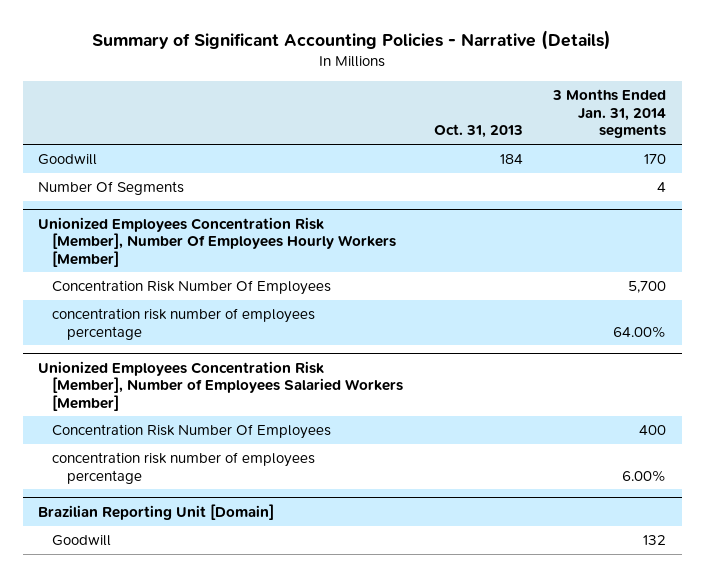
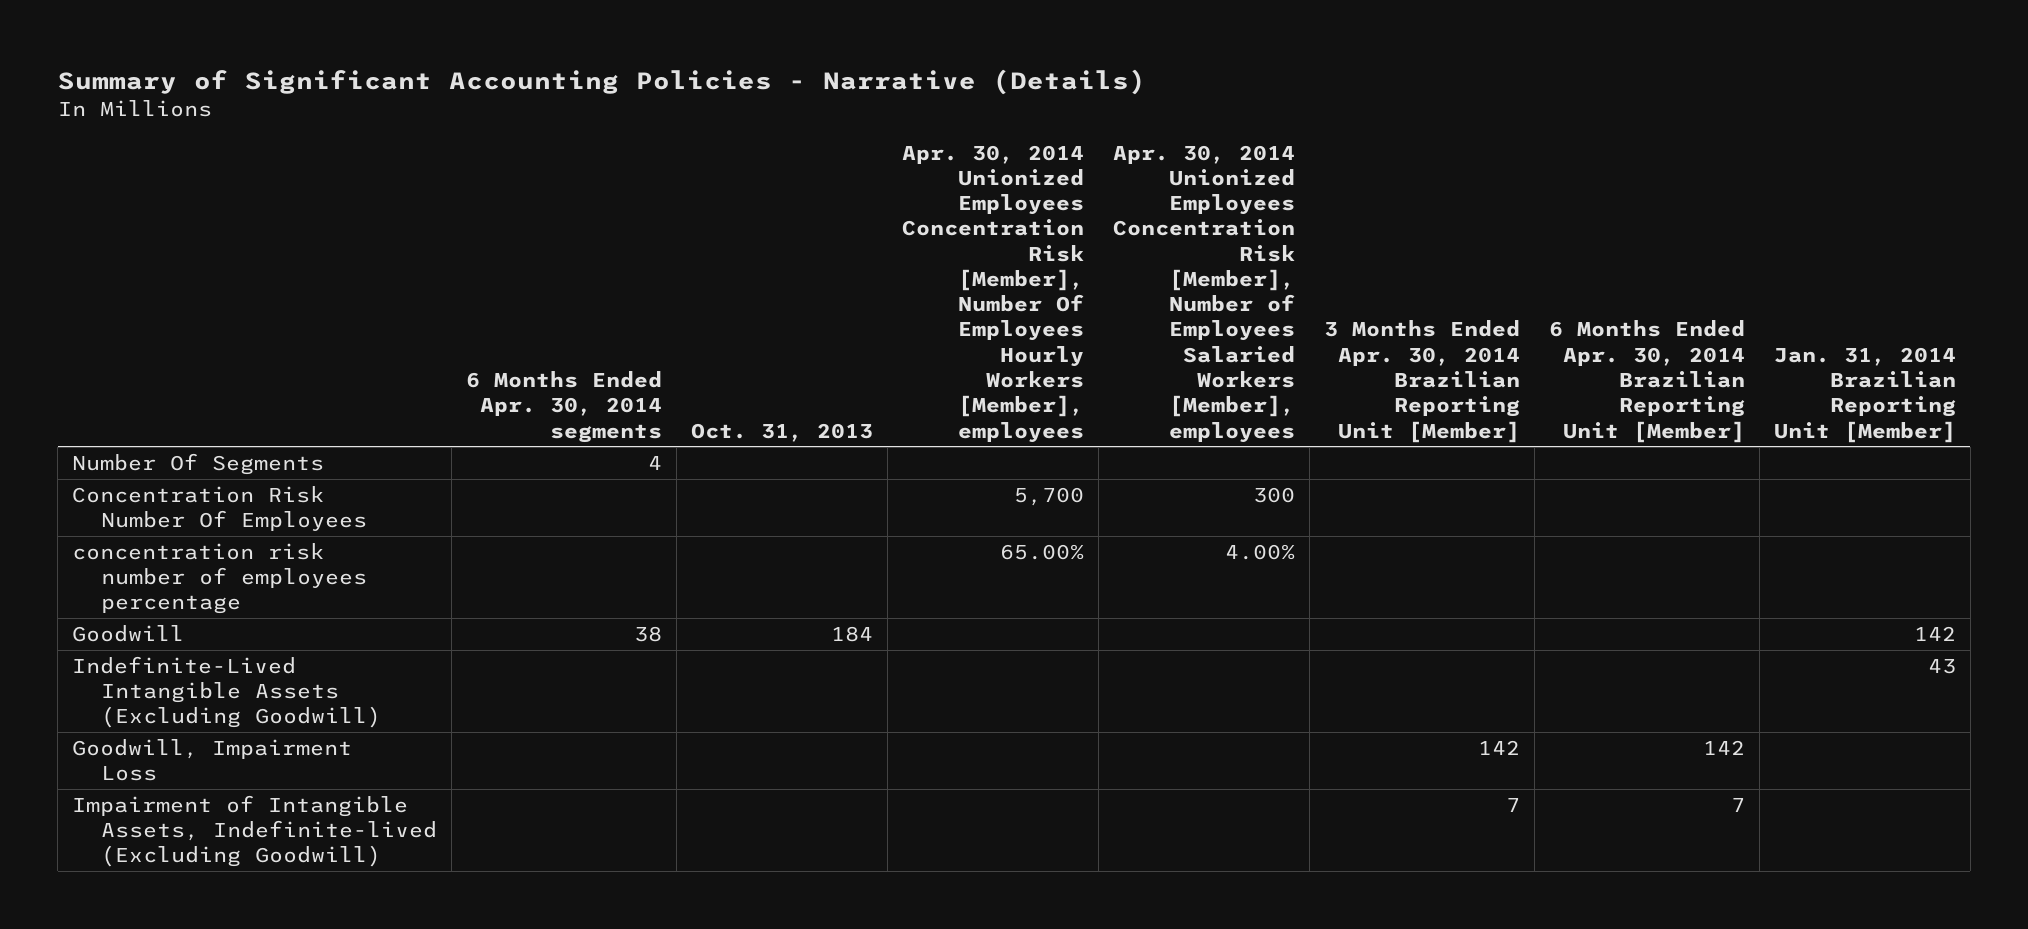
- | Oct. 31, 2013 | 3 Months Ended Jan. 31, 2014 segments
+ | 6 Months Ended Apr. 30, 2014 segments | Oct. 31, 2013 | Apr. 30, 2014 Unionized Employees Concentration Risk [Member], Number Of Employees Hourly Workers [Member], employees | Apr. 30, 2014 Unionized Employees Concentration Risk [Member], Number of Employees Salaried Workers [Member], employees | 3 Months Ended Apr. 30, 2014 Brazilian Reporting Unit [Member] | 6 Months Ended Apr. 30, 2014 Brazilian Reporting Unit [Member] | Jan. 31, 2014 Brazilian Reporting Unit [Member]
- Unionized Employees Concentration Risk [Member], Number Of Employees Hourly Workers [Member]
- Concentration Risk Number Of Employees | | 5,700
- concentration risk number of employees percentage | | 64.00%
- Unionized Employees Concentration Risk [Member], Number of Employees Salaried Workers [Member]
- Concentration Risk Number Of Employees | | 400
- concentration risk number of employees percentage | | 6.00%
- Brazilian Reporting Unit [Domain]
- Goodwill | | 132
+ Concentration Risk Number Of Employees | | | 5,700 | 300 | | |
+ concentration risk number of employees percentage | | | 65.00% | 4.00% | | |
moved down: Goodwill | 38 | 184 | | | | | 142
+ Indefinite-Lived Intangible Assets (Excluding Goodwill) | | | | | | | 43
+ Goodwill, Impairment Loss | | | | | 142 | 142 |
+ Impairment of Intangible Assets, Indefinite-lived (Excluding Goodwill) | | | | | 7 | 7 |

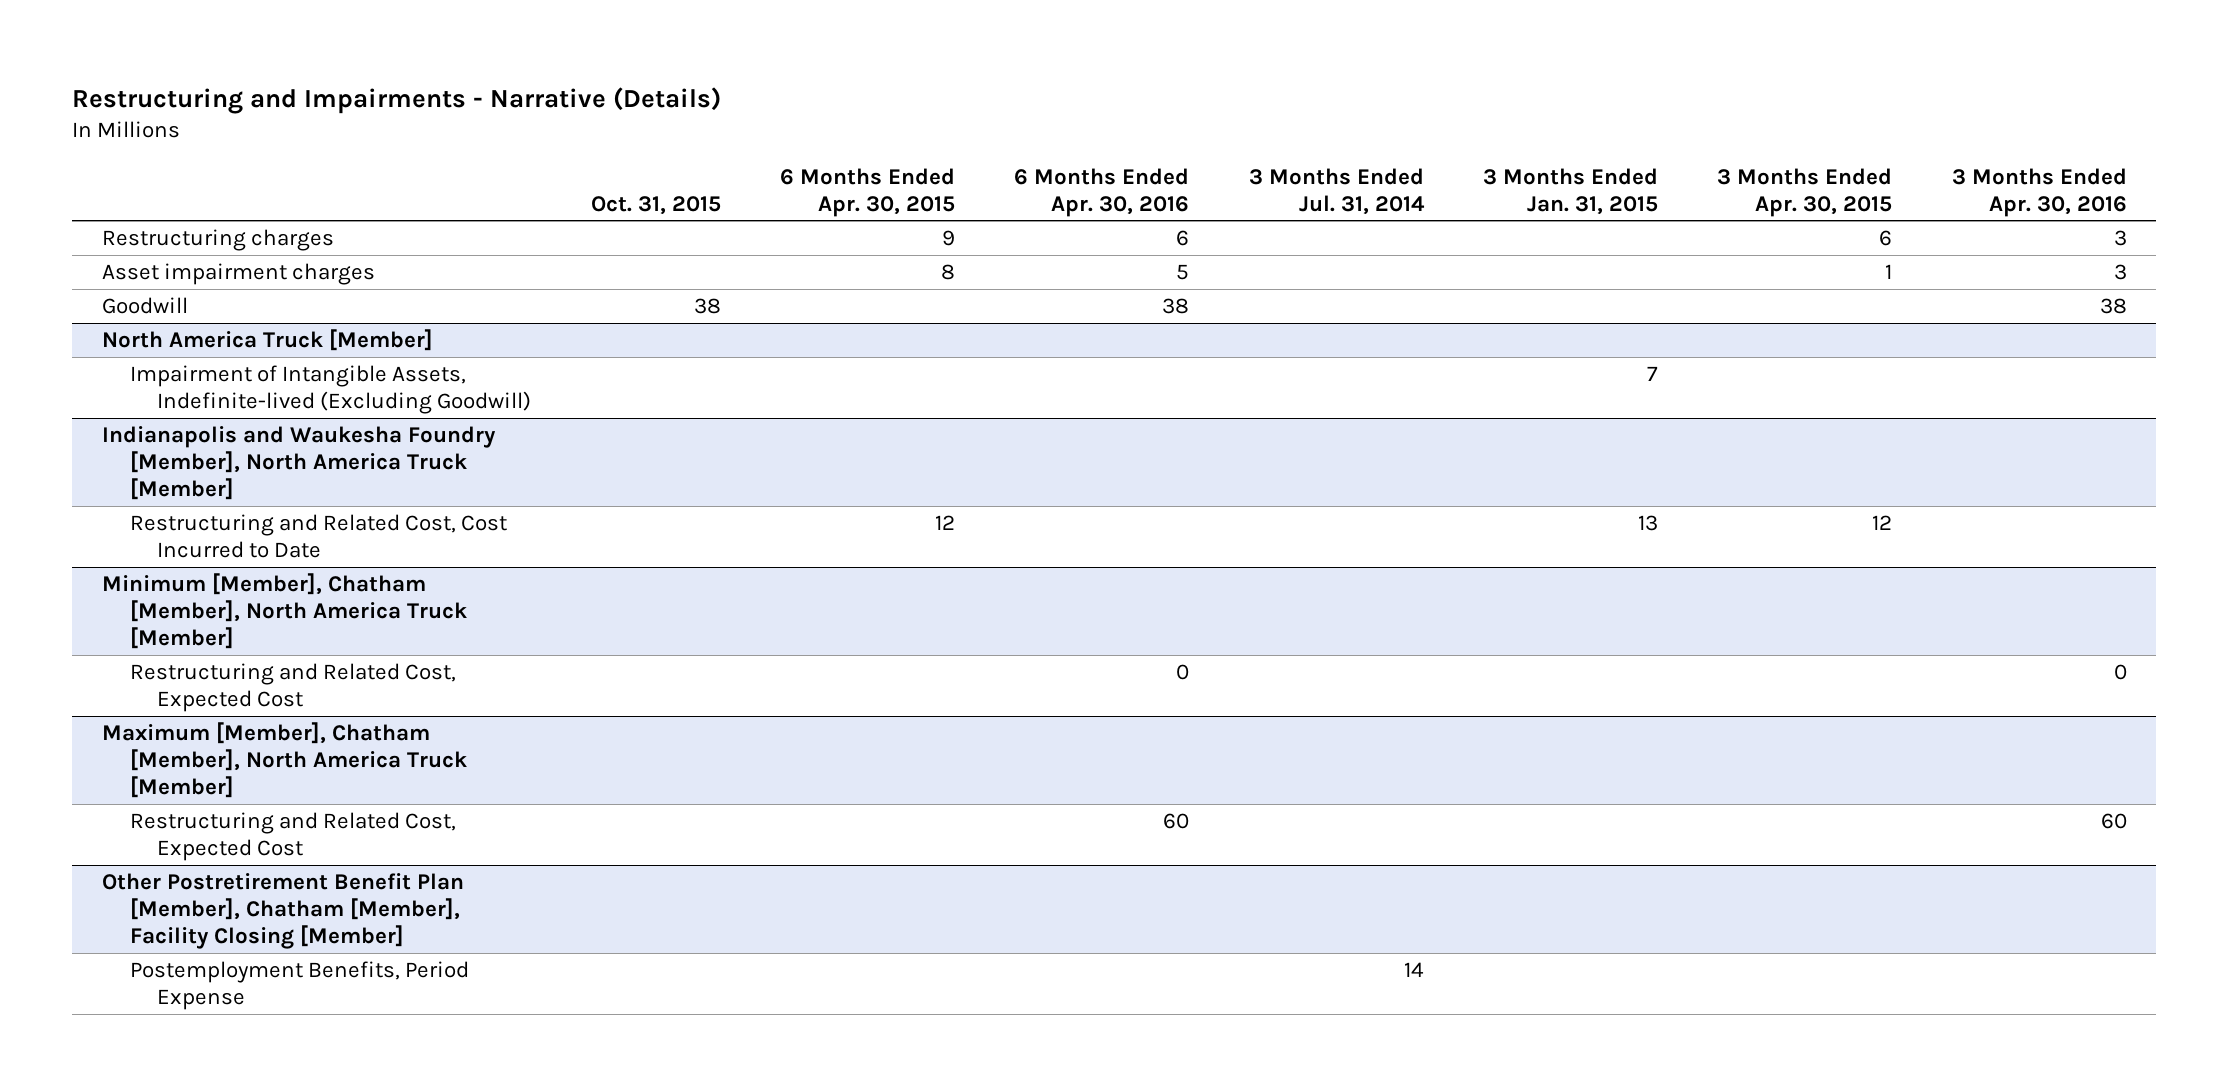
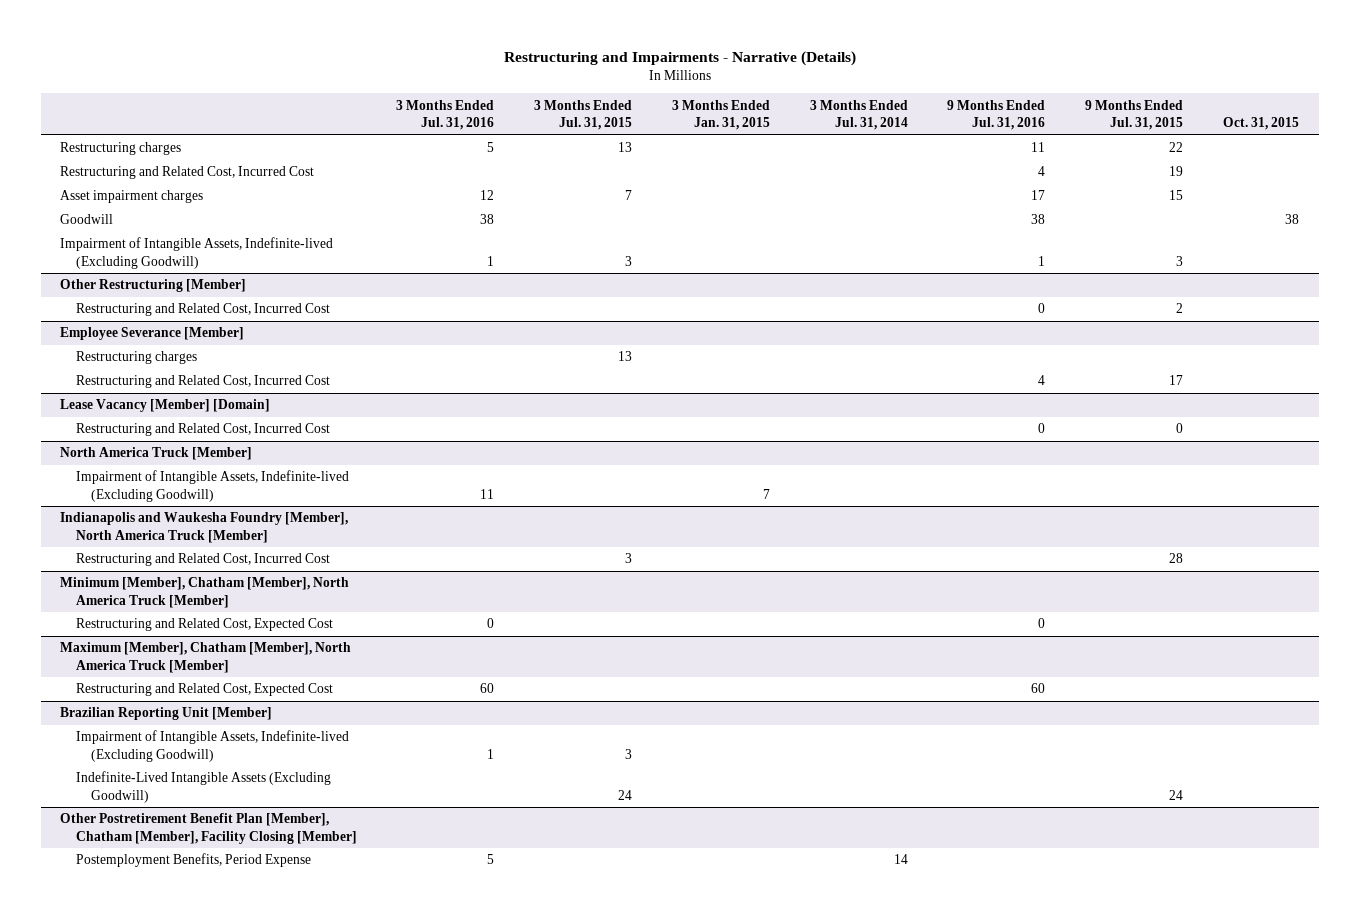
- | Oct. 31, 2015 | 6 Months Ended Apr. 30, 2015 | 6 Months Ended Apr. 30, 2016 | 3 Months Ended Jul. 31, 2014 | 3 Months Ended Jan. 31, 2015 | 3 Months Ended Apr. 30, 2015 | 3 Months Ended Apr. 30, 2016
+ | 3 Months Ended Jul. 31, 2016 | 3 Months Ended Jul. 31, 2015 | 3 Months Ended Jan. 31, 2015 | 3 Months Ended Jul. 31, 2014 | 9 Months Ended Jul. 31, 2016 | 9 Months Ended Jul. 31, 2015 | Oct. 31, 2015
+ Restructuring and Related Cost, Incurred Cost | | | | | 4 | 19 |
+ Impairment of Intangible Assets, Indefinite-lived (Excluding Goodwill) | 1 | 3 | | | 1 | 3 |
+ Other Restructuring [Member]
+ Restructuring and Related Cost, Incurred Cost | | | | | 0 | 2 |
+ Employee Severance [Member]
+ Restructuring charges | | 13 | | | | |
+ Restructuring and Related Cost, Incurred Cost | | | | | 4 | 17 |
+ Lease Vacancy [Member] [Domain]
+ Restructuring and Related Cost, Incurred Cost | | | | | 0 | 0 |
@ Indianapolis and Waukesha Foundry [Member], North America Truck [Member]
- Restructuring and Related Cost, Cost Incurred to Date | | 12 | | | 13 | 12 |
+ Restructuring and Related Cost, Incurred Cost | | 3 | | | | 28 |
+ Brazilian Reporting Unit [Member]
+ Impairment of Intangible Assets, Indefinite-lived (Excluding Goodwill) | 1 | 3 | | | | |
+ Indefinite-Lived Intangible Assets (Excluding Goodwill) | | 24 | | | | 24 |

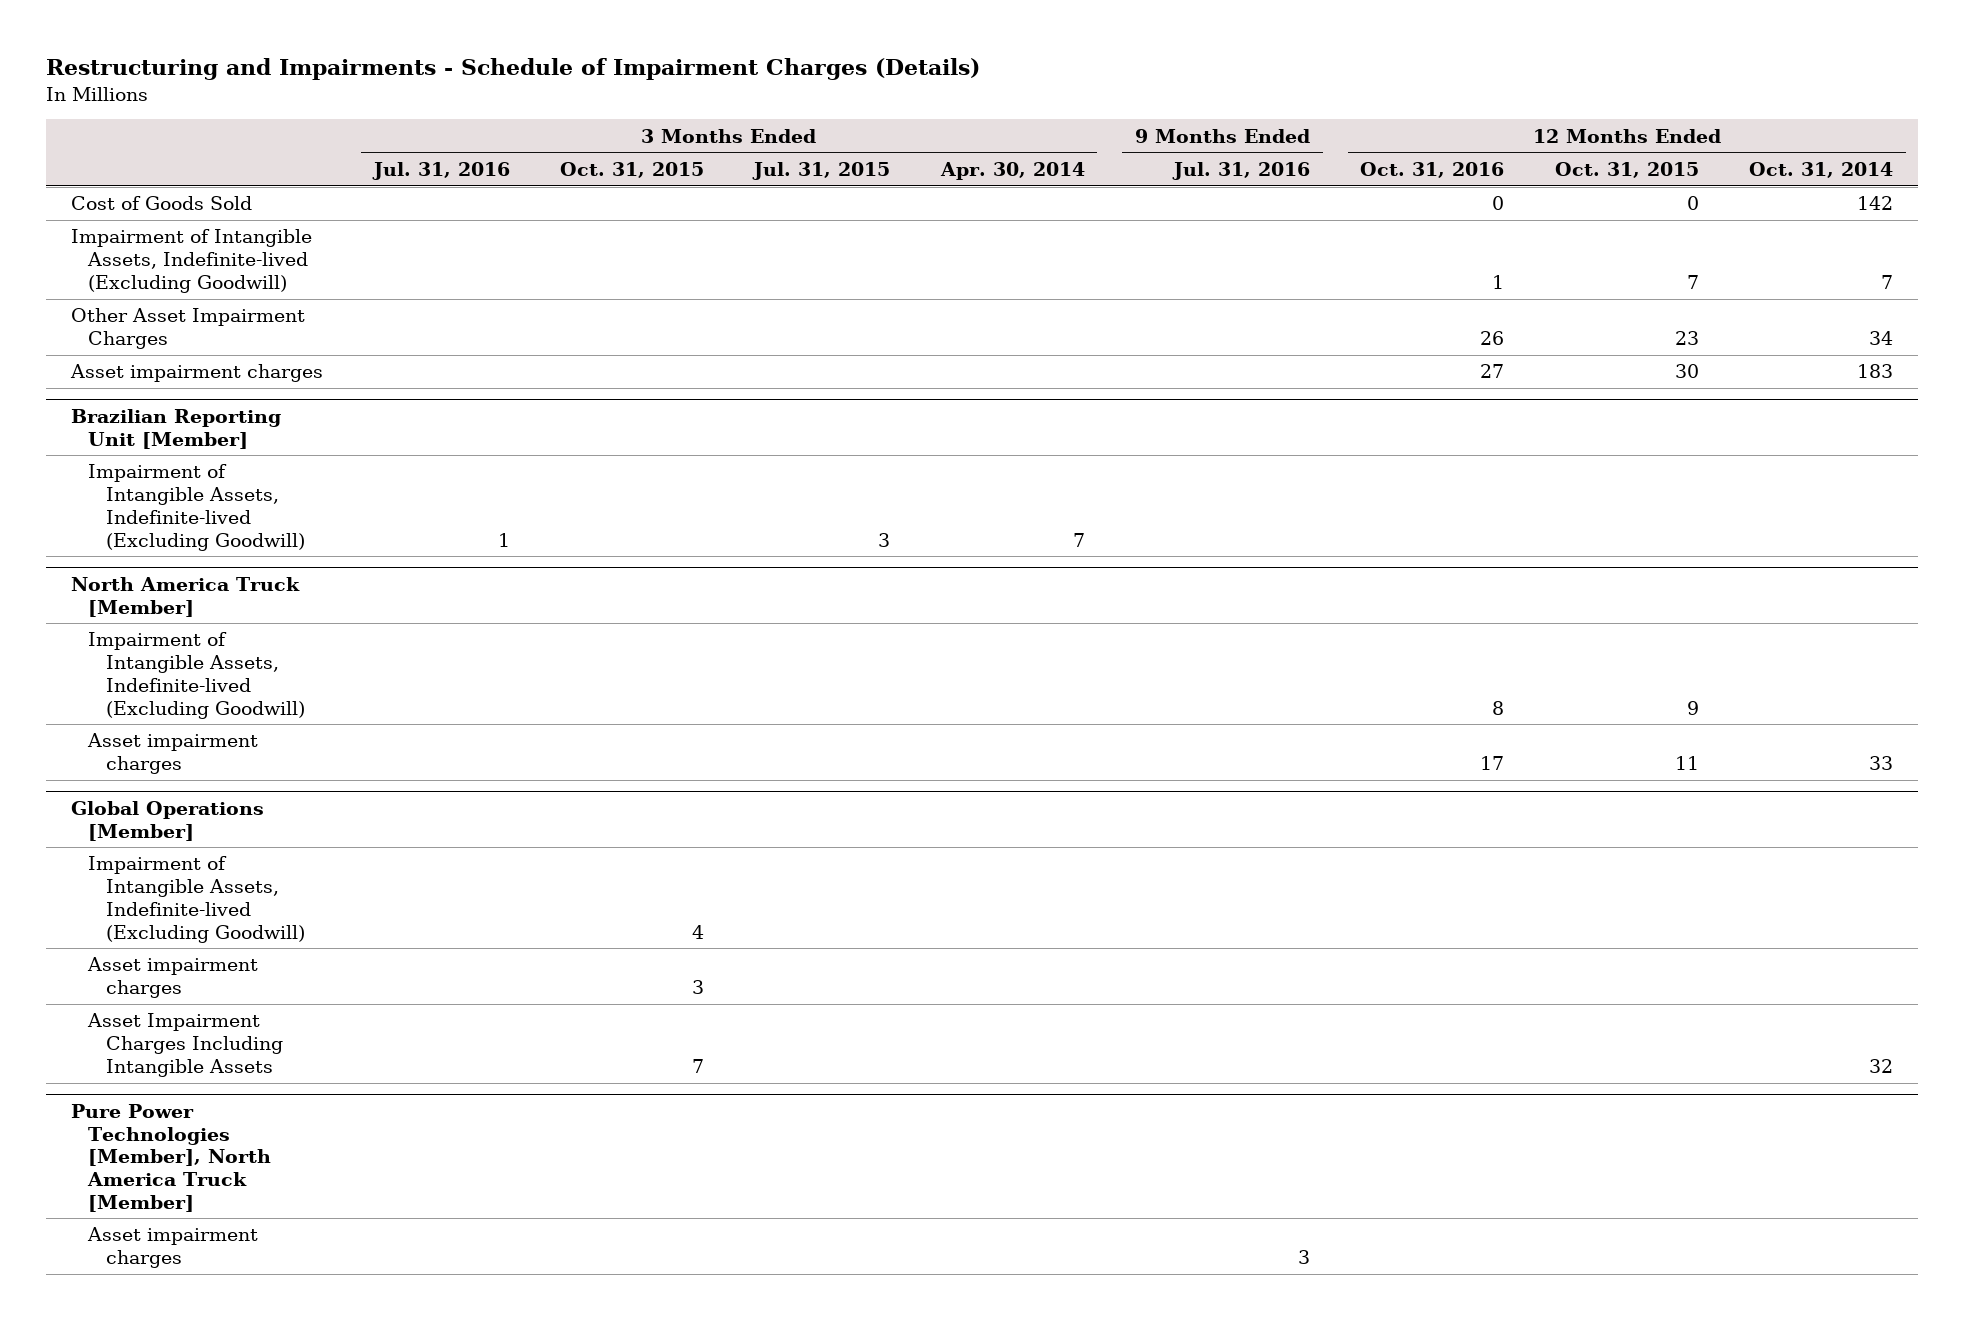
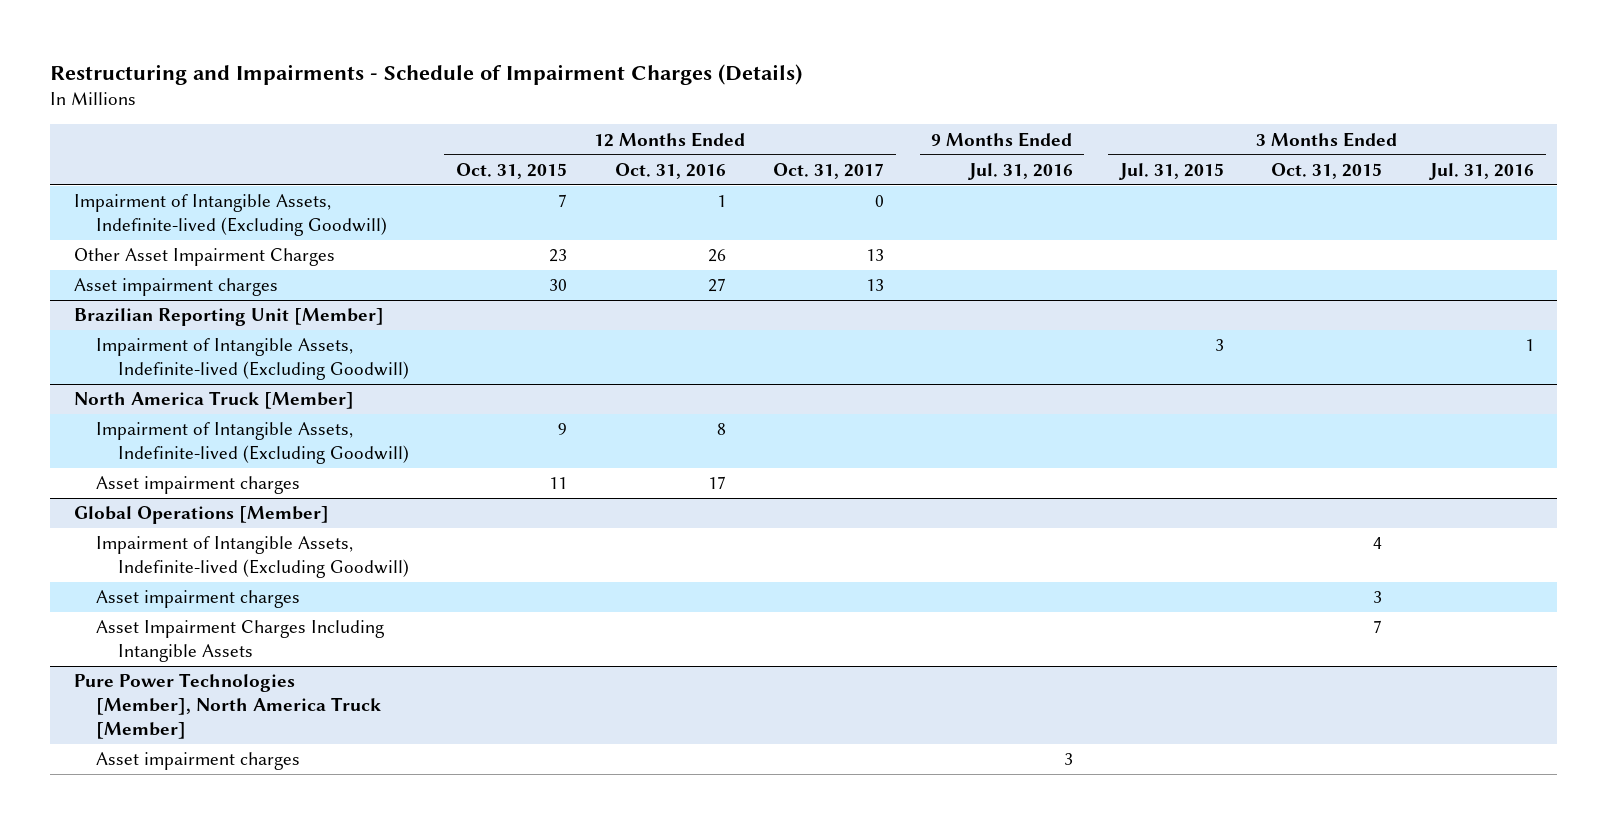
- | 3 Months Ended Jul. 31, 2016 | 3 Months Ended Oct. 31, 2015 | 3 Months Ended Jul. 31, 2015 | 3 Months Ended Apr. 30, 2014 | 9 Months Ended Jul. 31, 2016 | 12 Months Ended Oct. 31, 2016 | 12 Months Ended Oct. 31, 2015 | 12 Months Ended Oct. 31, 2014
+ | 12 Months Ended Oct. 31, 2015 | 12 Months Ended Oct. 31, 2016 | 12 Months Ended Oct. 31, 2017 | 9 Months Ended Jul. 31, 2016 | 3 Months Ended Jul. 31, 2015 | 3 Months Ended Oct. 31, 2015 | 3 Months Ended Jul. 31, 2016
- Cost of Goods Sold | | | | | | 0 | 0 | 142

